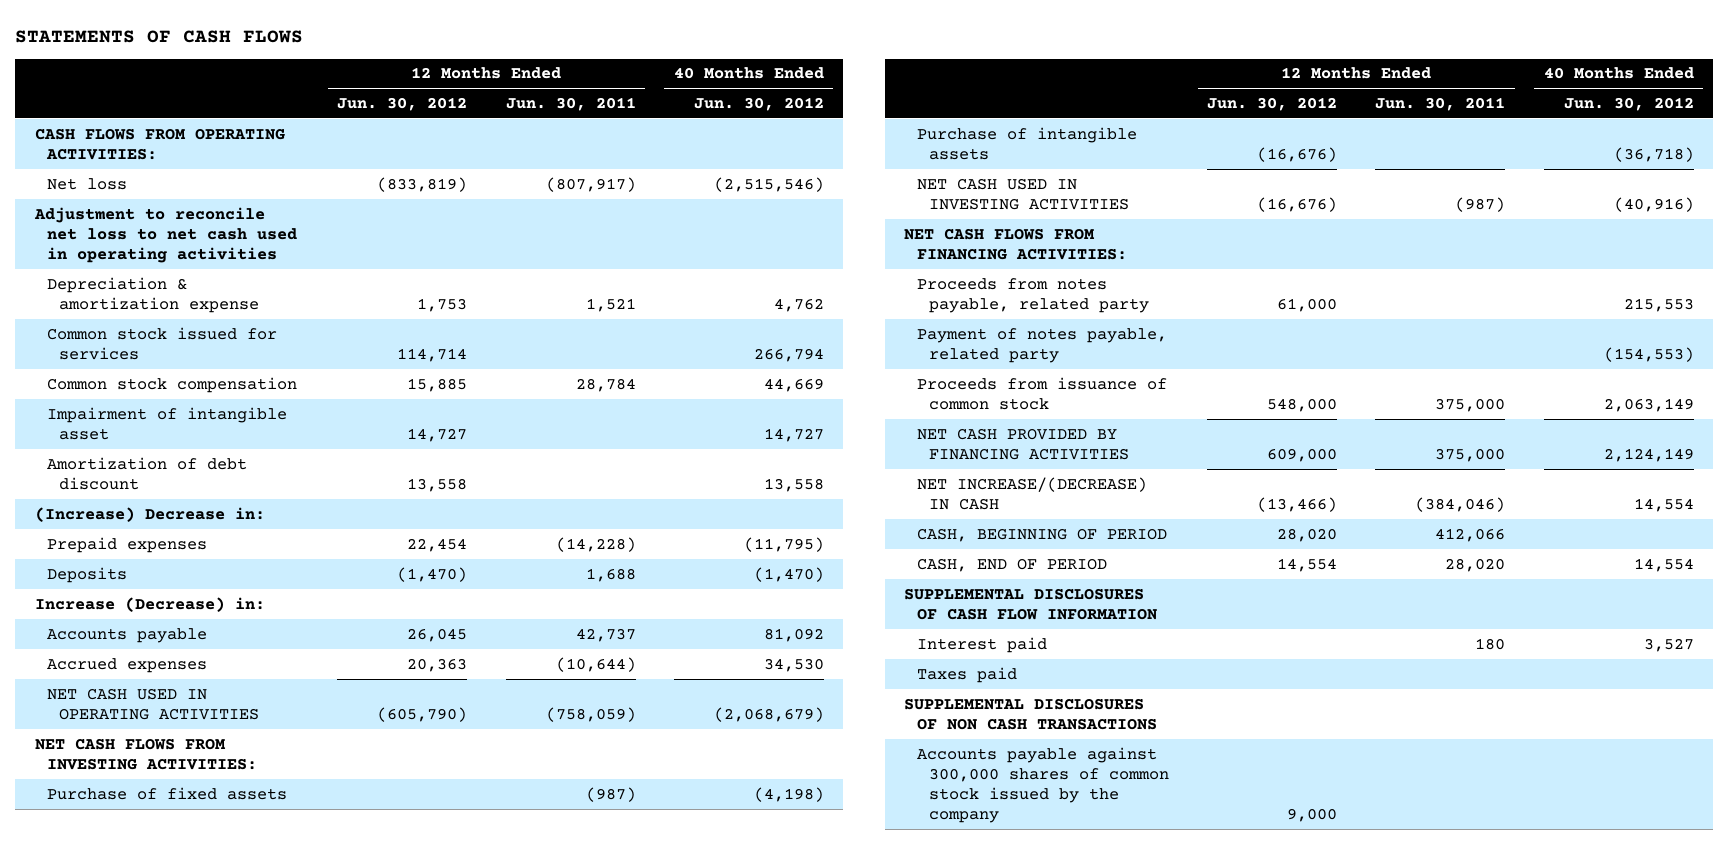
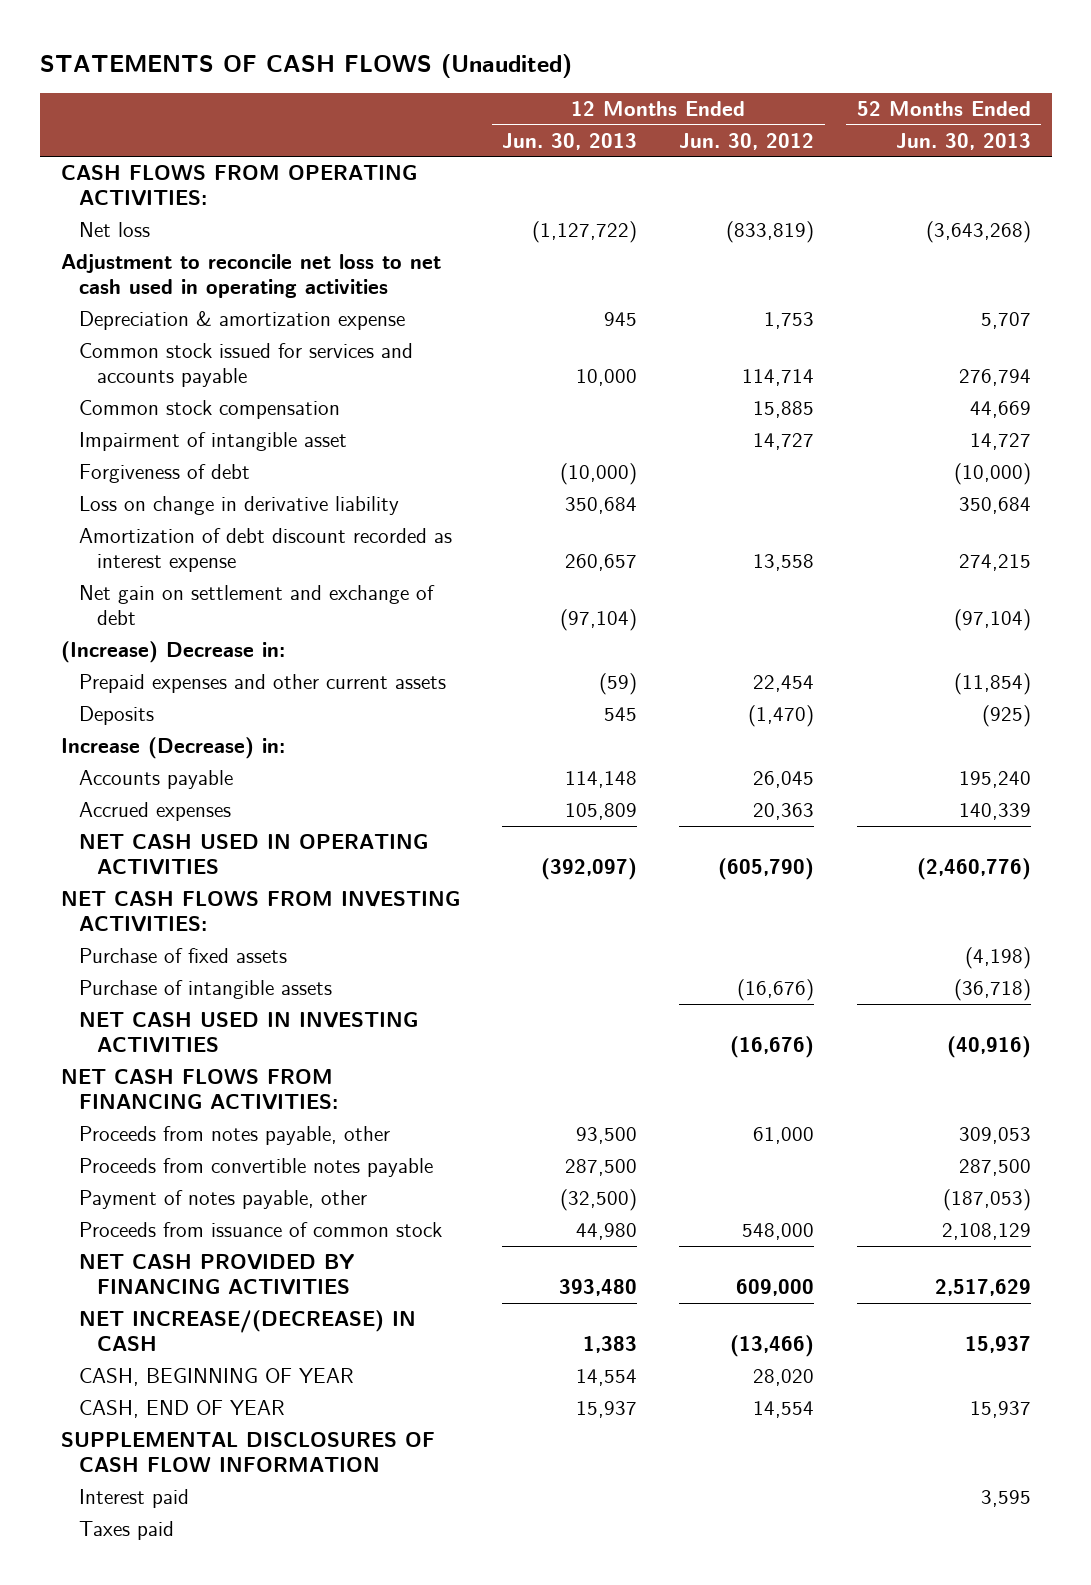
- STATEMENTS OF CASH FLOWS
+ STATEMENTS OF CASH FLOWS (Unaudited)
- | 12 Months Ended Jun. 30, 2012 | 12 Months Ended Jun. 30, 2011 | 40 Months Ended Jun. 30, 2012
+ | 12 Months Ended Jun. 30, 2013 | 12 Months Ended Jun. 30, 2012 | 52 Months Ended Jun. 30, 2013
- Common stock issued for services | 114,714 | | 266,794
+ Common stock issued for services and accounts payable | 10,000 | 114,714 | 276,794
- Amortization of debt discount | 13,558 | | 13,558
+ Forgiveness of debt | (10,000) | | (10,000)
+ Loss on change in derivative liability | 350,684 | | 350,684
+ Amortization of debt discount recorded as interest expense | 260,657 | 13,558 | 274,215
+ Net gain on settlement and exchange of debt | (97,104) | | (97,104)
- Prepaid expenses | 22,454 | (14,228) | (11,795)
+ Prepaid expenses and other current assets | (59) | 22,454 | (11,854)
- Proceeds from notes payable, related party | 61,000 | | 215,553
- Payment of notes payable, related party | | | (154,553)
+ Proceeds from notes payable, other | 93,500 | 61,000 | 309,053
+ Proceeds from convertible notes payable | 287,500 | | 287,500
+ Payment of notes payable, other | (32,500) | | (187,053)
- CASH, BEGINNING OF PERIOD | 28,020 | 412,066 |
- CASH, END OF PERIOD | 14,554 | 28,020 | 14,554
+ CASH, BEGINNING OF YEAR | 14,554 | 28,020 |
+ CASH, END OF YEAR | 15,937 | 14,554 | 15,937
- SUPPLEMENTAL DISCLOSURES OF NON CASH TRANSACTIONS
- Accounts payable against 300,000 shares of common stock issued by the company | 9,000 | |

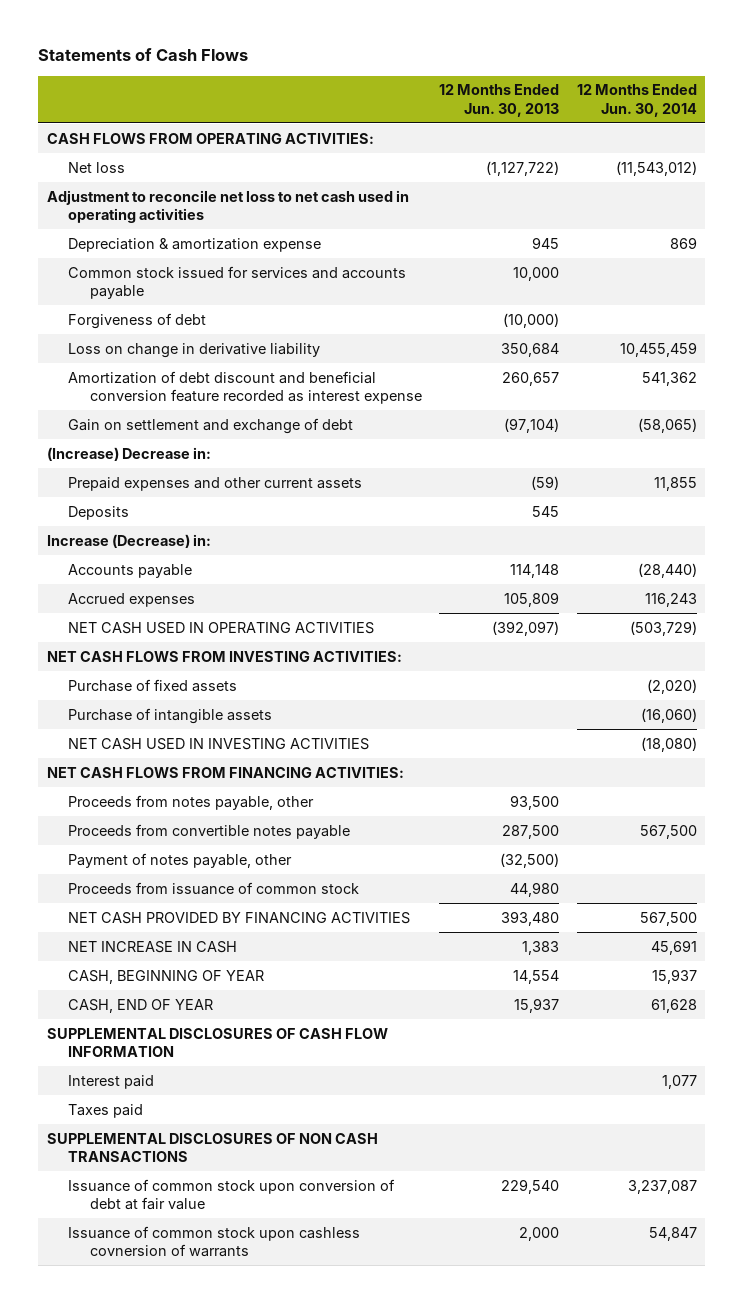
- STATEMENTS OF CASH FLOWS (Unaudited)
+ Statements of Cash Flows
- | 12 Months Ended Jun. 30, 2013 | 12 Months Ended Jun. 30, 2012 | 52 Months Ended Jun. 30, 2013
+ | 12 Months Ended Jun. 30, 2013 | 12 Months Ended Jun. 30, 2014
- Common stock compensation | | 15,885 | 44,669
- Impairment of intangible asset | | 14,727 | 14,727
- Amortization of debt discount recorded as interest expense | 260,657 | 13,558 | 274,215
- Net gain on settlement and exchange of debt | (97,104) | | (97,104)
+ Amortization of debt discount and beneficial conversion feature recorded as interest expense | 260,657 | 541,362
+ Gain on settlement and exchange of debt | (97,104) | (58,065)
- NET INCREASE/(DECREASE) IN CASH | 1,383 | (13,466) | 15,937
+ NET INCREASE IN CASH | 1,383 | 45,691
+ SUPPLEMENTAL DISCLOSURES OF NON CASH TRANSACTIONS
+ Issuance of common stock upon conversion of debt at fair value | 229,540 | 3,237,087
+ Issuance of common stock upon cashless covnersion of warrants | 2,000 | 54,847

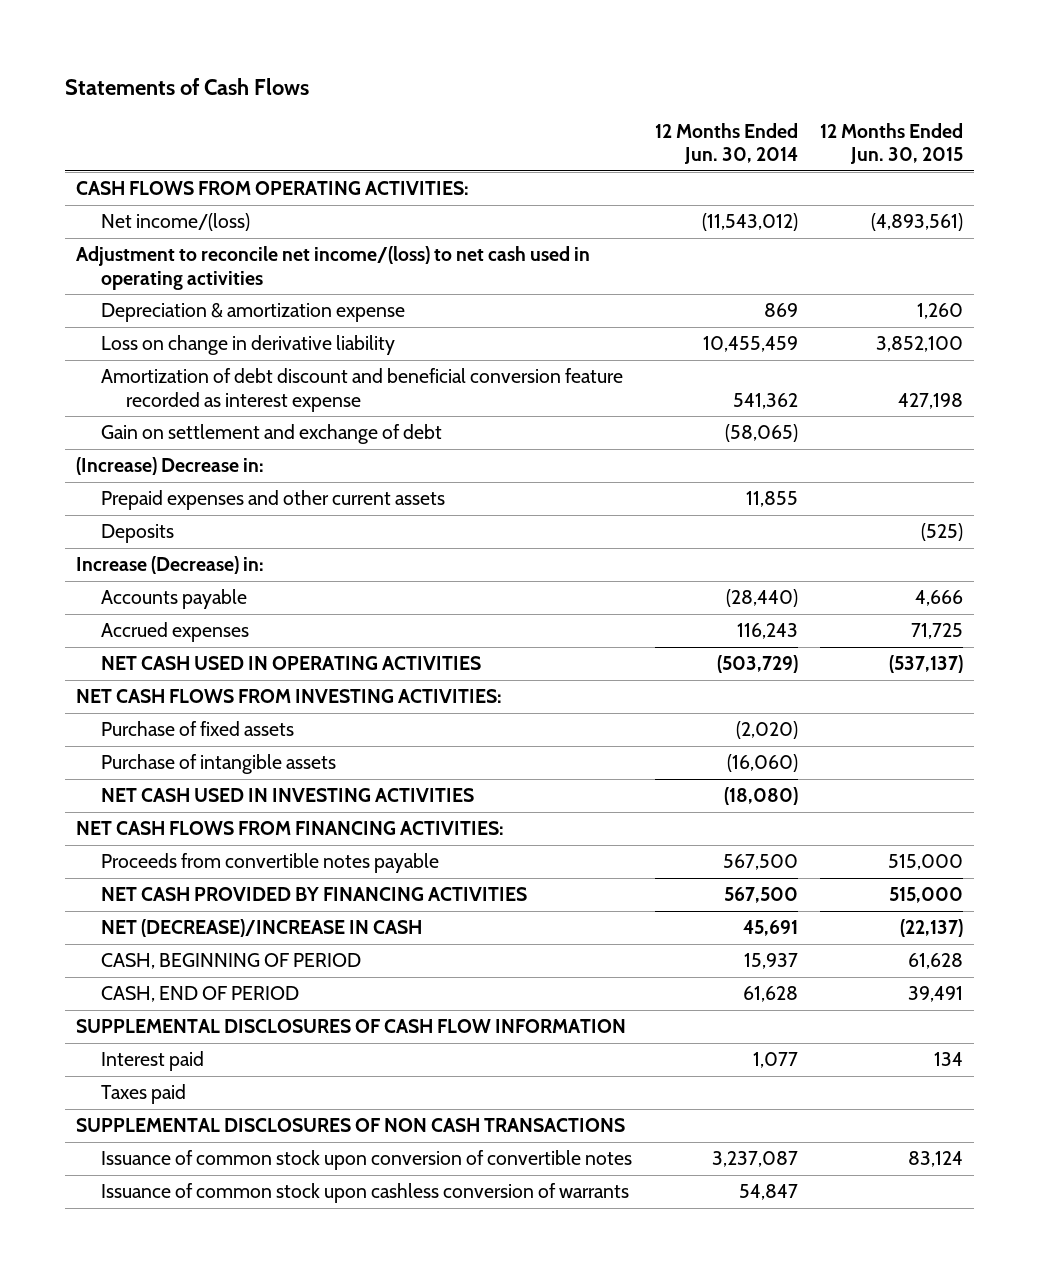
- | 12 Months Ended Jun. 30, 2013 | 12 Months Ended Jun. 30, 2014
+ | 12 Months Ended Jun. 30, 2014 | 12 Months Ended Jun. 30, 2015
- Net loss | (1,127,722) | (11,543,012)
- Adjustment to reconcile net loss to net cash used in operating activities
+ Net income/(loss) | (11,543,012) | (4,893,561)
+ Adjustment to reconcile net income/(loss) to net cash used in operating activities
- Common stock issued for services and accounts payable | 10,000 |
- Forgiveness of debt | (10,000) |
- Proceeds from notes payable, other | 93,500 |
- Payment of notes payable, other | (32,500) |
- Proceeds from issuance of common stock | 44,980 |
- NET INCREASE IN CASH | 1,383 | 45,691
- CASH, BEGINNING OF YEAR | 14,554 | 15,937
- CASH, END OF YEAR | 15,937 | 61,628
+ NET (DECREASE)/INCREASE IN CASH | 45,691 | (22,137)
+ CASH, BEGINNING OF PERIOD | 15,937 | 61,628
+ CASH, END OF PERIOD | 61,628 | 39,491
- Issuance of common stock upon conversion of debt at fair value | 229,540 | 3,237,087
- Issuance of common stock upon cashless covnersion of warrants | 2,000 | 54,847
+ Issuance of common stock upon conversion of convertible notes | 3,237,087 | 83,124
+ Issuance of common stock upon cashless conversion of warrants | 54,847 |

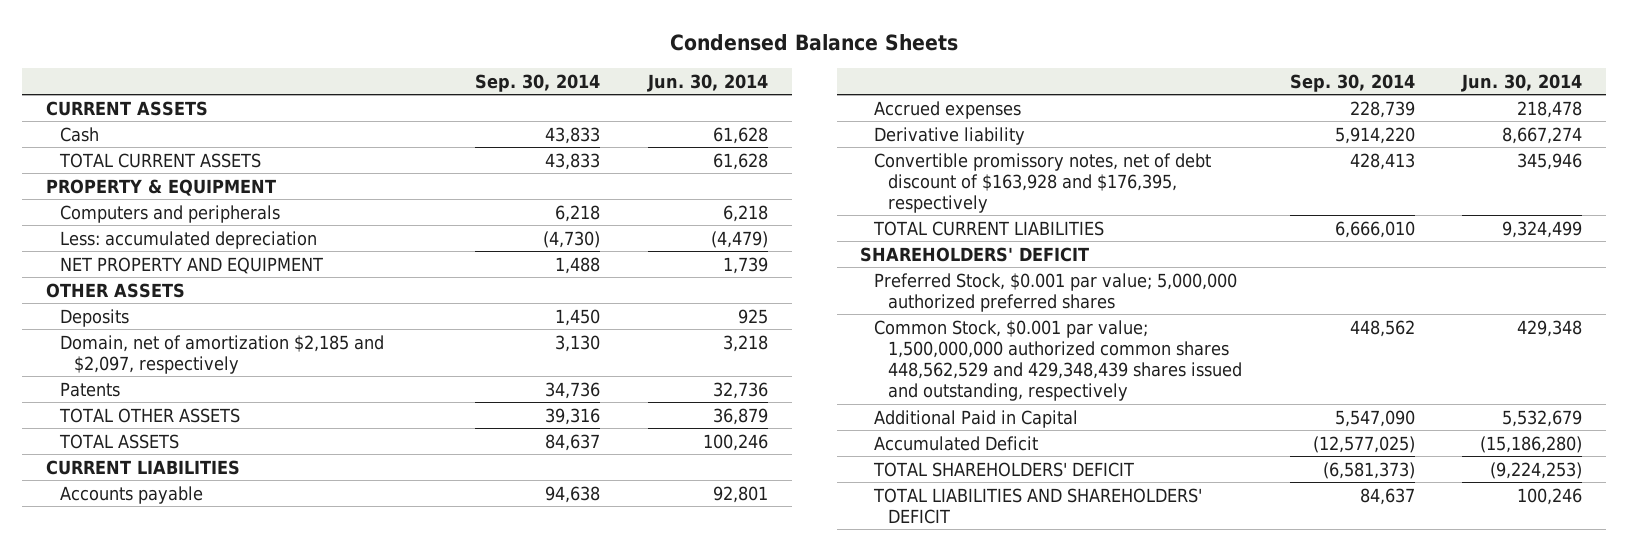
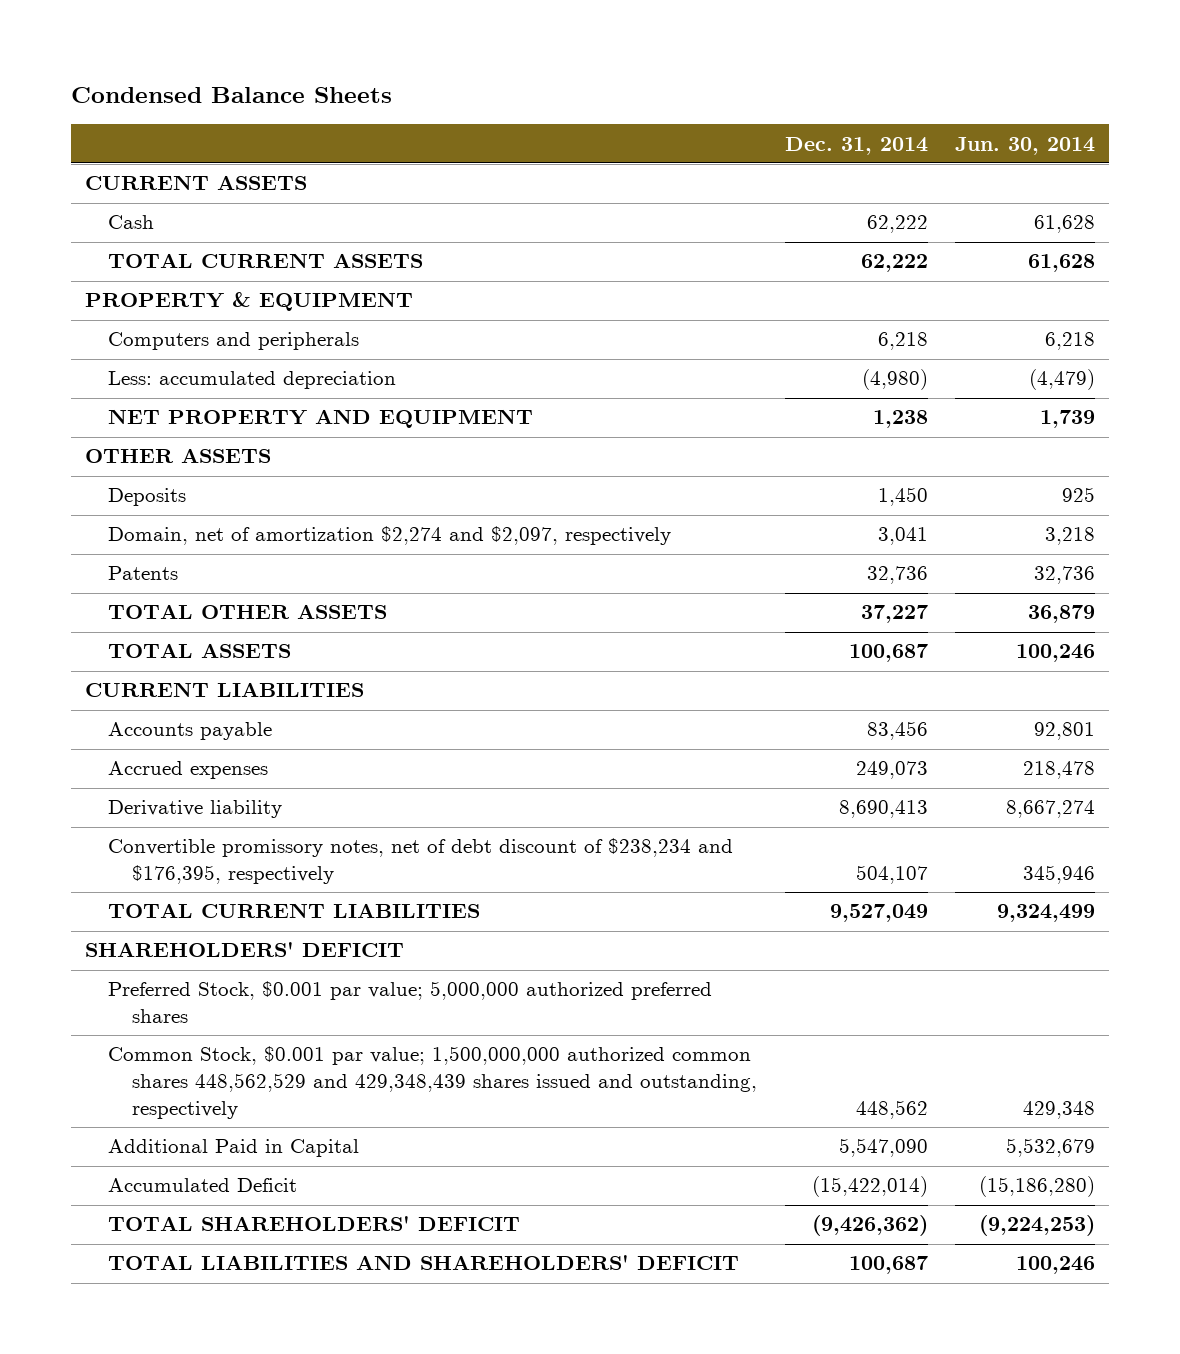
- | Sep. 30, 2014 | Jun. 30, 2014
+ | Dec. 31, 2014 | Jun. 30, 2014
- Domain, net of amortization $2,185 and $2,097, respectively | 3,130 | 3,218
+ Domain, net of amortization $2,274 and $2,097, respectively | 3,041 | 3,218
- Convertible promissory notes, net of debt discount of $163,928 and $176,395, respectively | 428,413 | 345,946
+ Convertible promissory notes, net of debt discount of $238,234 and $176,395, respectively | 504,107 | 345,946

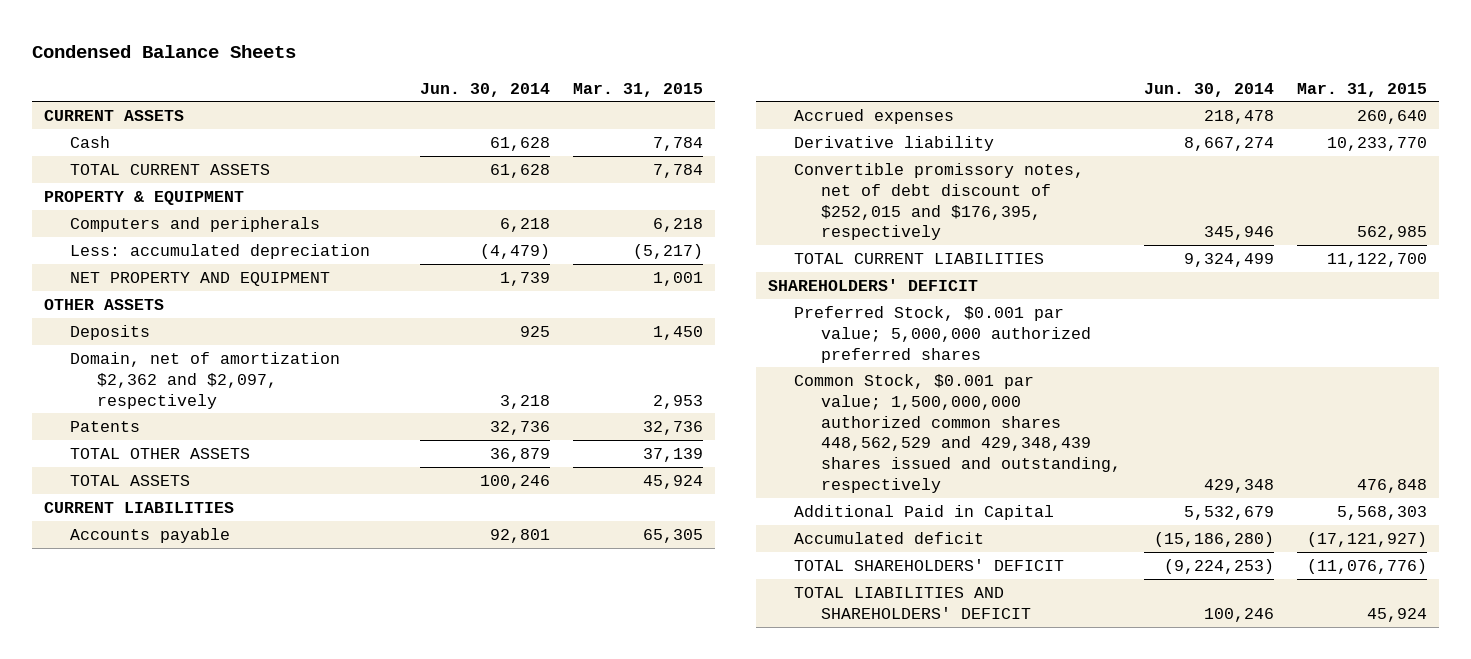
- | Dec. 31, 2014 | Jun. 30, 2014
+ | Jun. 30, 2014 | Mar. 31, 2015
- Domain, net of amortization $2,274 and $2,097, respectively | 3,041 | 3,218
+ Domain, net of amortization $2,362 and $2,097, respectively | 3,218 | 2,953
- Convertible promissory notes, net of debt discount of $238,234 and $176,395, respectively | 504,107 | 345,946
+ Convertible promissory notes, net of debt discount of $252,015 and $176,395, respectively | 345,946 | 562,985
- Accumulated Deficit | (15,422,014) | (15,186,280)
+ Accumulated deficit | (15,186,280) | (17,121,927)

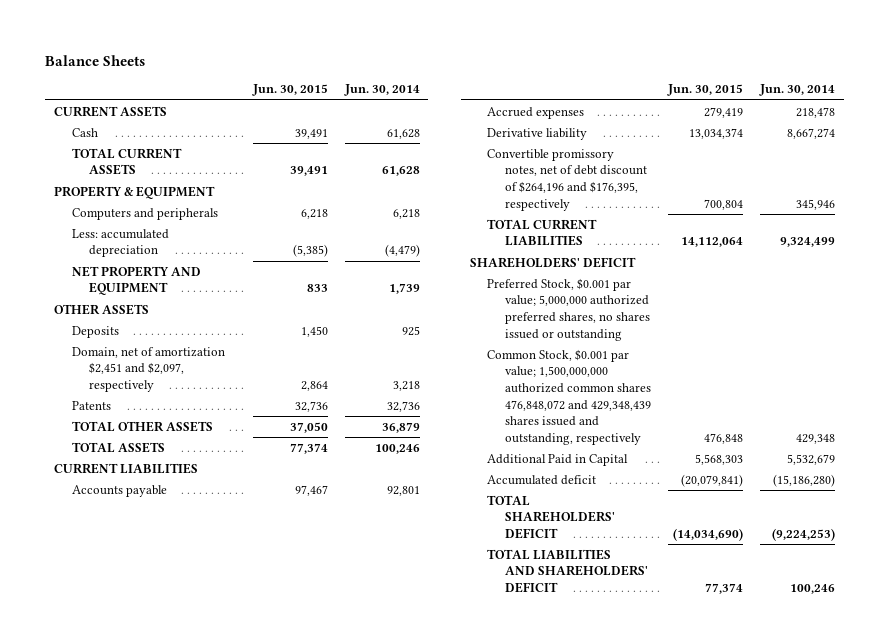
- Condensed Balance Sheets
+ Balance Sheets
- | Jun. 30, 2014 | Mar. 31, 2015
+ | Jun. 30, 2015 | Jun. 30, 2014
- Domain, net of amortization $2,362 and $2,097, respectively | 3,218 | 2,953
+ Domain, net of amortization $2,451 and $2,097, respectively | 2,864 | 3,218
- Convertible promissory notes, net of debt discount of $252,015 and $176,395, respectively | 345,946 | 562,985
+ Convertible promissory notes, net of debt discount of $264,196 and $176,395, respectively | 700,804 | 345,946
- Preferred Stock, $0.001 par value; 5,000,000 authorized preferred shares
- Common Stock, $0.001 par value; 1,500,000,000 authorized common shares 448,562,529 and 429,348,439 shares issued and outstanding, respectively | 429,348 | 476,848
+ Preferred Stock, $0.001 par value; 5,000,000 authorized preferred shares, no shares issued or outstanding
+ Common Stock, $0.001 par value; 1,500,000,000 authorized common shares 476,848,072 and 429,348,439 shares issued and outstanding, respectively | 476,848 | 429,348

